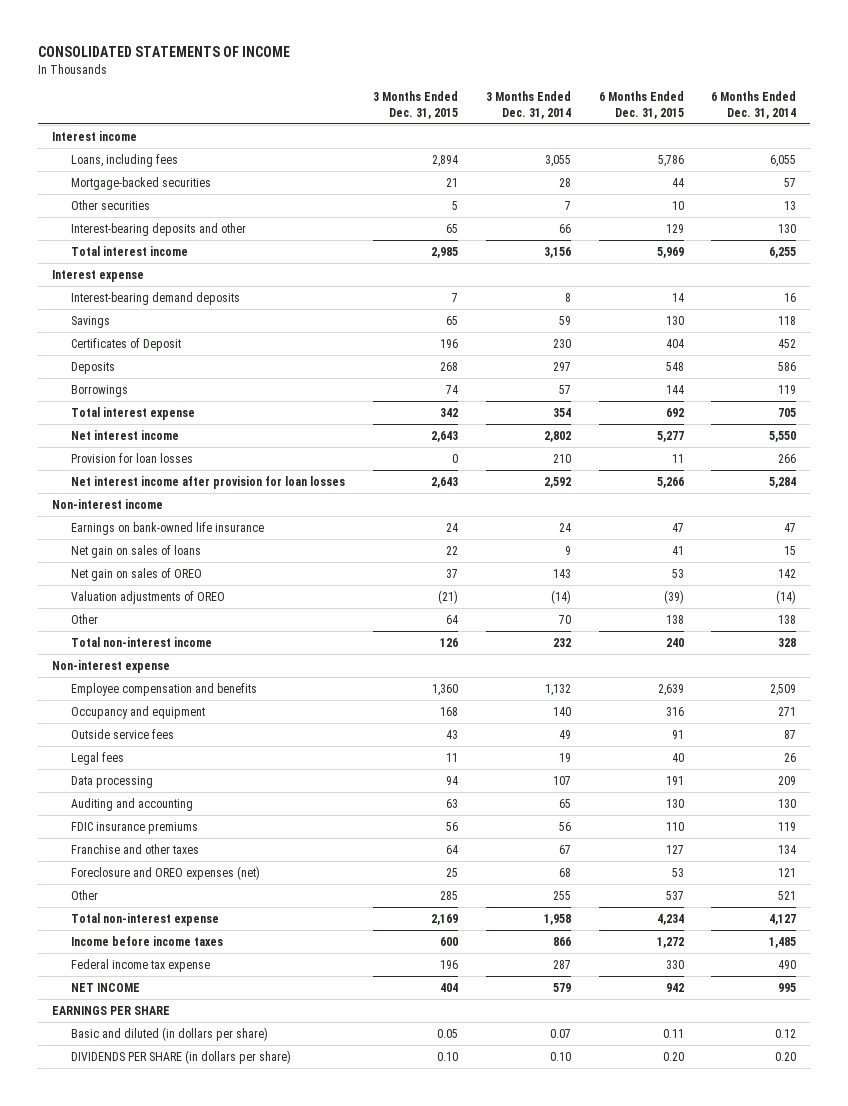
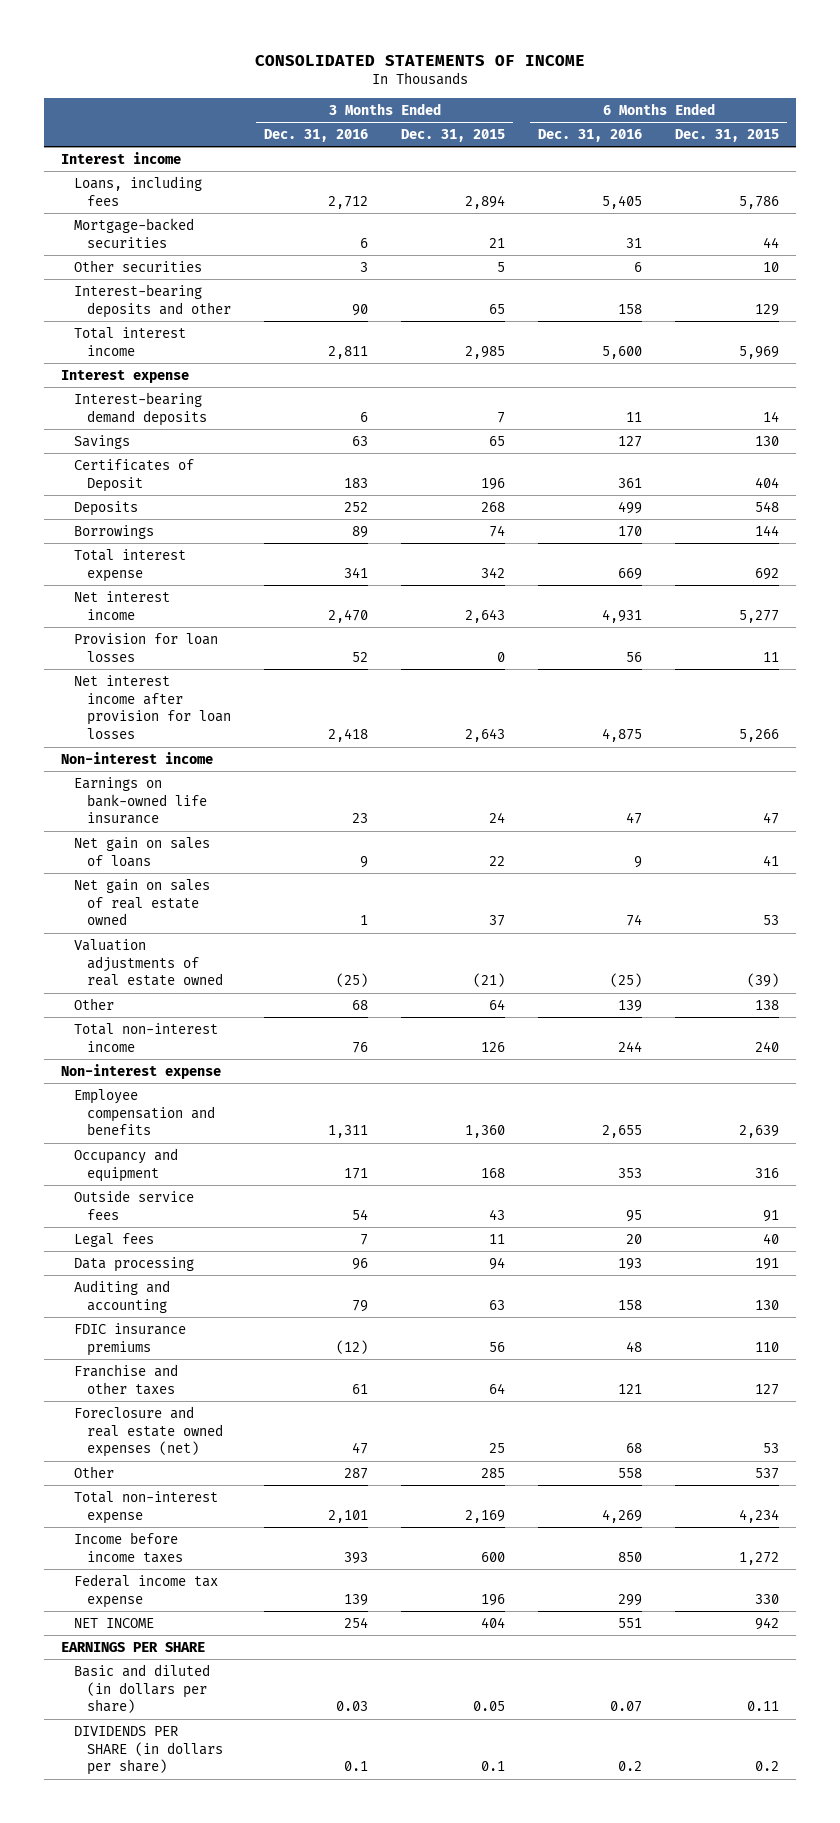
- | 3 Months Ended Dec. 31, 2015 | 3 Months Ended Dec. 31, 2014 | 6 Months Ended Dec. 31, 2015 | 6 Months Ended Dec. 31, 2014
+ | 3 Months Ended Dec. 31, 2016 | 3 Months Ended Dec. 31, 2015 | 6 Months Ended Dec. 31, 2016 | 6 Months Ended Dec. 31, 2015
- Net gain on sales of OREO | 37 | 143 | 53 | 142
- Valuation adjustments of OREO | (21) | (14) | (39) | (14)
+ Net gain on sales of real estate owned | 1 | 37 | 74 | 53
+ Valuation adjustments of real estate owned | (25) | (21) | (25) | (39)
- Foreclosure and OREO expenses (net) | 25 | 68 | 53 | 121
+ Foreclosure and real estate owned expenses (net) | 47 | 25 | 68 | 53
- DIVIDENDS PER SHARE (in dollars per share) | 0.10 | 0.10 | 0.20 | 0.20
+ DIVIDENDS PER SHARE (in dollars per share) | 0.1 | 0.1 | 0.2 | 0.2

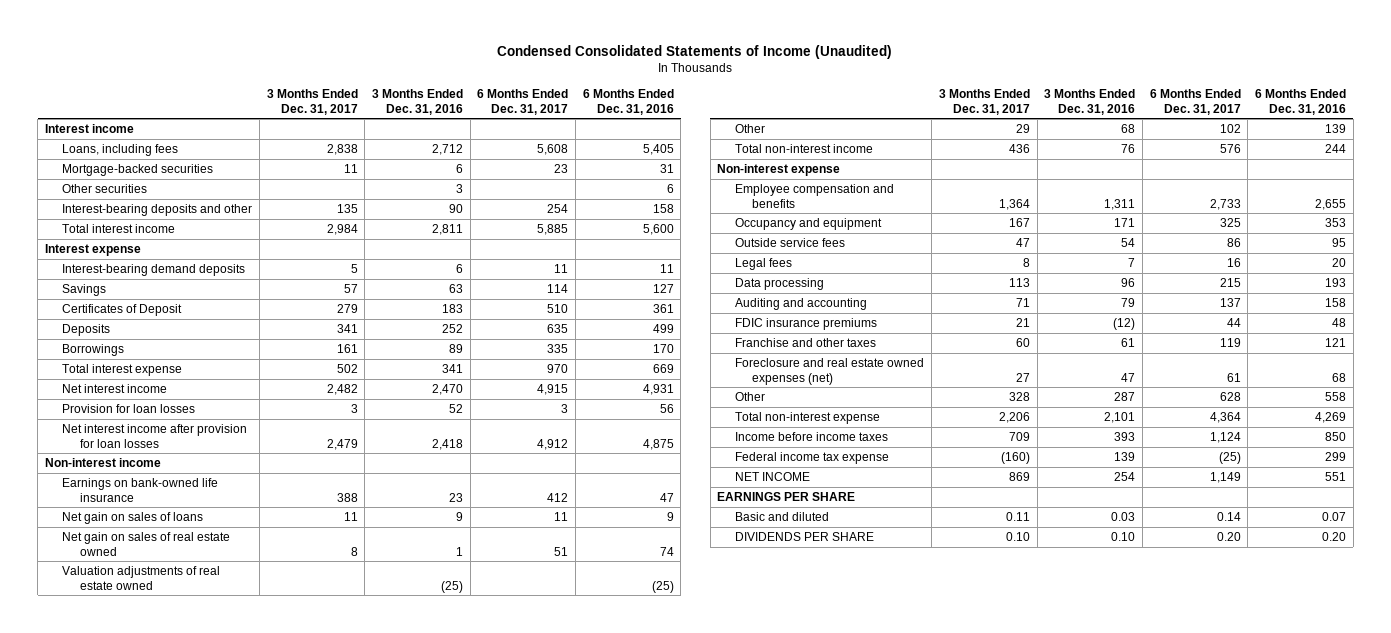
- CONSOLIDATED STATEMENTS OF INCOME
+ Condensed Consolidated Statements of Income (Unaudited)
- | 3 Months Ended Dec. 31, 2016 | 3 Months Ended Dec. 31, 2015 | 6 Months Ended Dec. 31, 2016 | 6 Months Ended Dec. 31, 2015
+ | 3 Months Ended Dec. 31, 2017 | 3 Months Ended Dec. 31, 2016 | 6 Months Ended Dec. 31, 2017 | 6 Months Ended Dec. 31, 2016
- Basic and diluted (in dollars per share) | 0.03 | 0.05 | 0.07 | 0.11
- DIVIDENDS PER SHARE (in dollars per share) | 0.1 | 0.1 | 0.2 | 0.2
+ Basic and diluted | 0.11 | 0.03 | 0.14 | 0.07
+ DIVIDENDS PER SHARE | 0.10 | 0.10 | 0.20 | 0.20

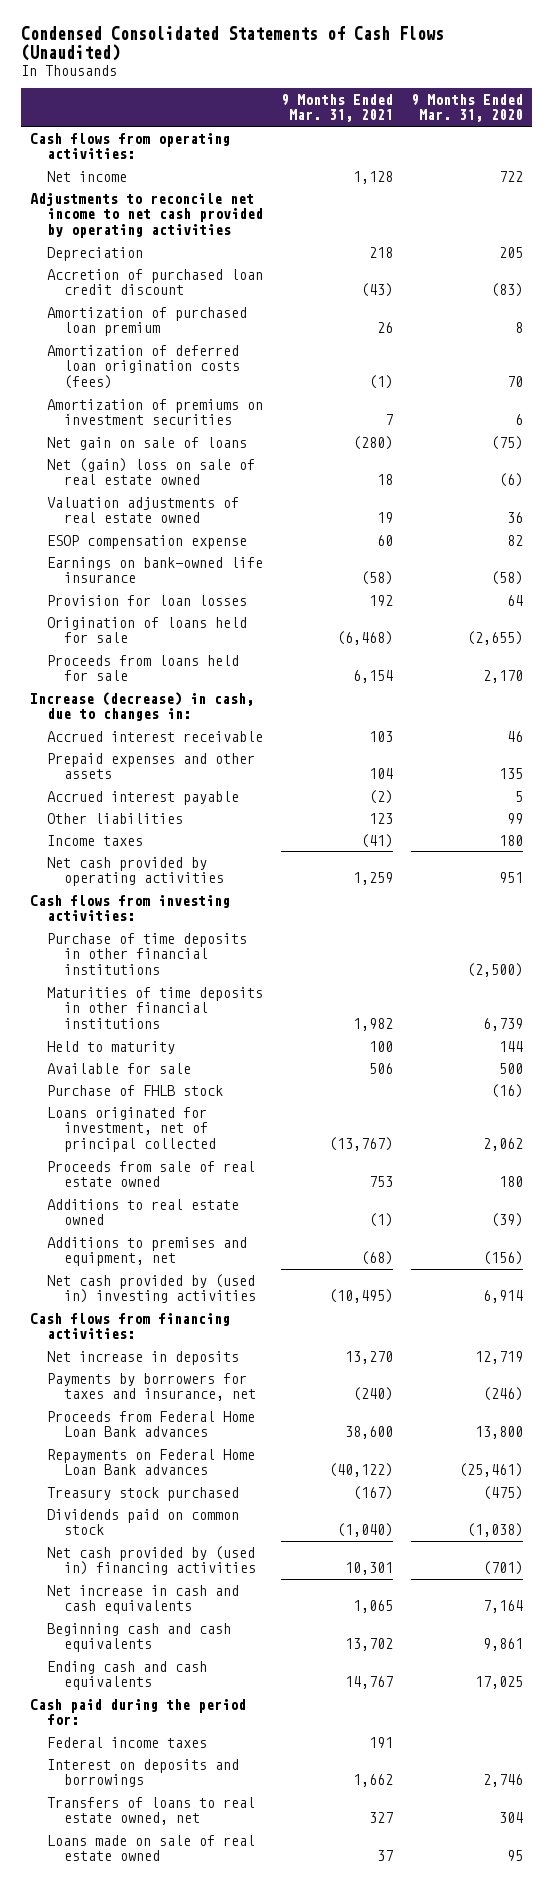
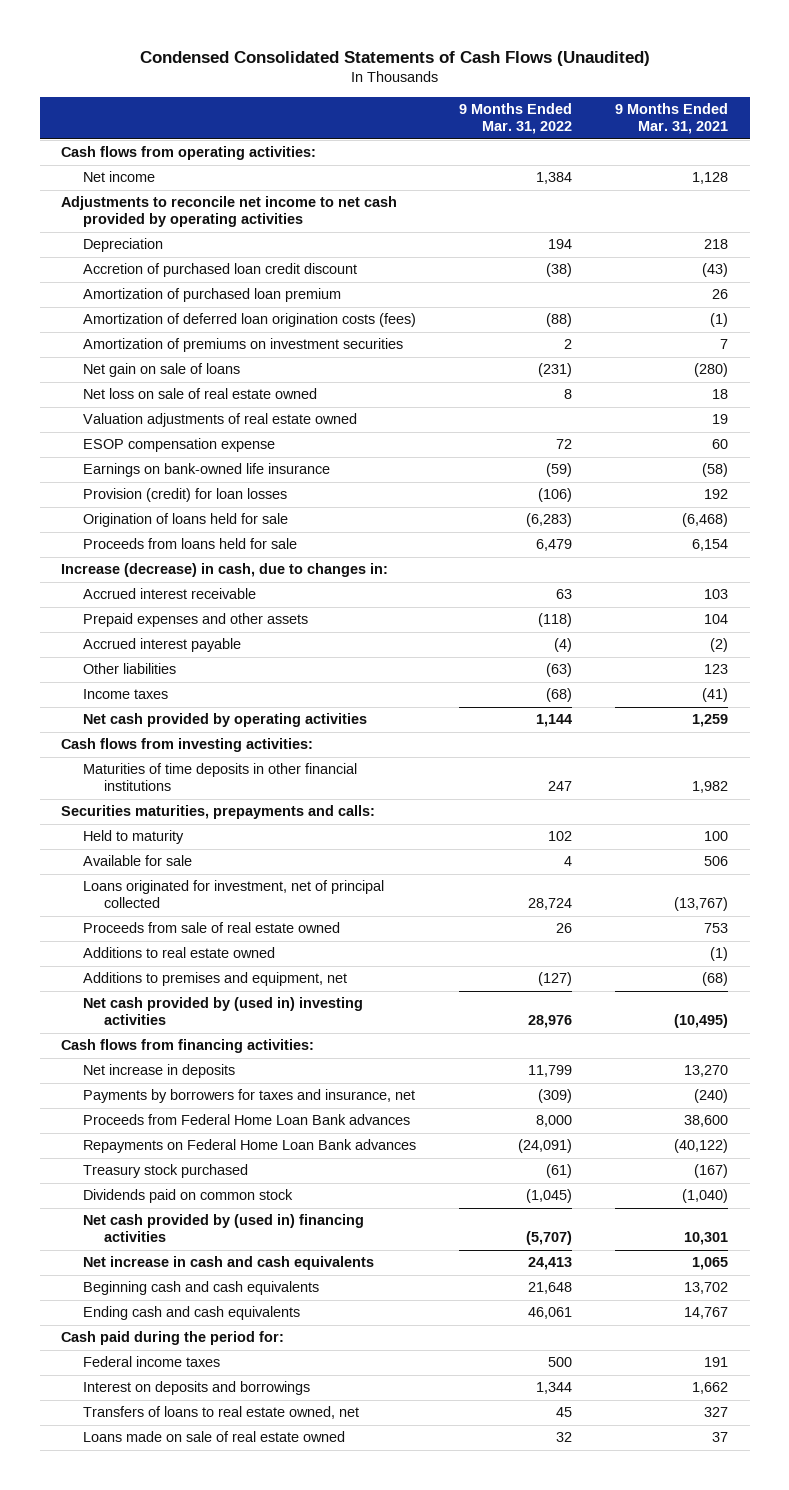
- | 9 Months Ended Mar. 31, 2021 | 9 Months Ended Mar. 31, 2020
+ | 9 Months Ended Mar. 31, 2022 | 9 Months Ended Mar. 31, 2021
- Net (gain) loss on sale of real estate owned | 18 | (6)
+ Net loss on sale of real estate owned | 8 | 18
- Provision for loan losses | 192 | 64
+ Provision (credit) for loan losses | (106) | 192
- Purchase of time deposits in other financial institutions | | (2,500)
+ Securities maturities, prepayments and calls:
- Purchase of FHLB stock | | (16)

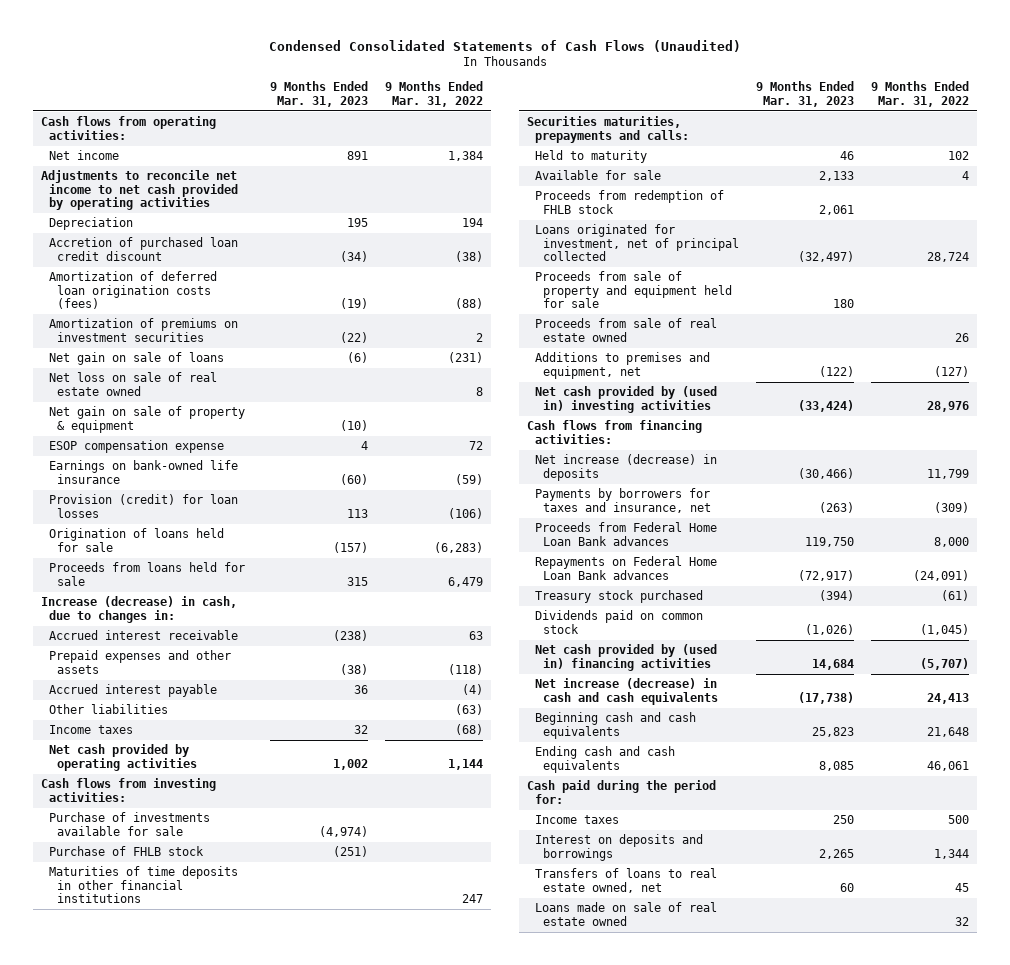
- | 9 Months Ended Mar. 31, 2022 | 9 Months Ended Mar. 31, 2021
+ | 9 Months Ended Mar. 31, 2023 | 9 Months Ended Mar. 31, 2022
- Amortization of purchased loan premium | | 26
- Valuation adjustments of real estate owned | | 19
+ Net gain on sale of property & equipment | (10) |
+ Purchase of investments available for sale | (4,974) |
+ Purchase of FHLB stock | (251) |
+ Proceeds from redemption of FHLB stock | 2,061 |
+ Proceeds from sale of property and equipment held for sale | 180 |
- Additions to real estate owned | | (1)
- Net increase in deposits | 11,799 | 13,270
+ Net increase (decrease) in deposits | (30,466) | 11,799
- Net increase in cash and cash equivalents | 24,413 | 1,065
+ Net increase (decrease) in cash and cash equivalents | (17,738) | 24,413
- Federal income taxes | 500 | 191
+ Income taxes | 250 | 500

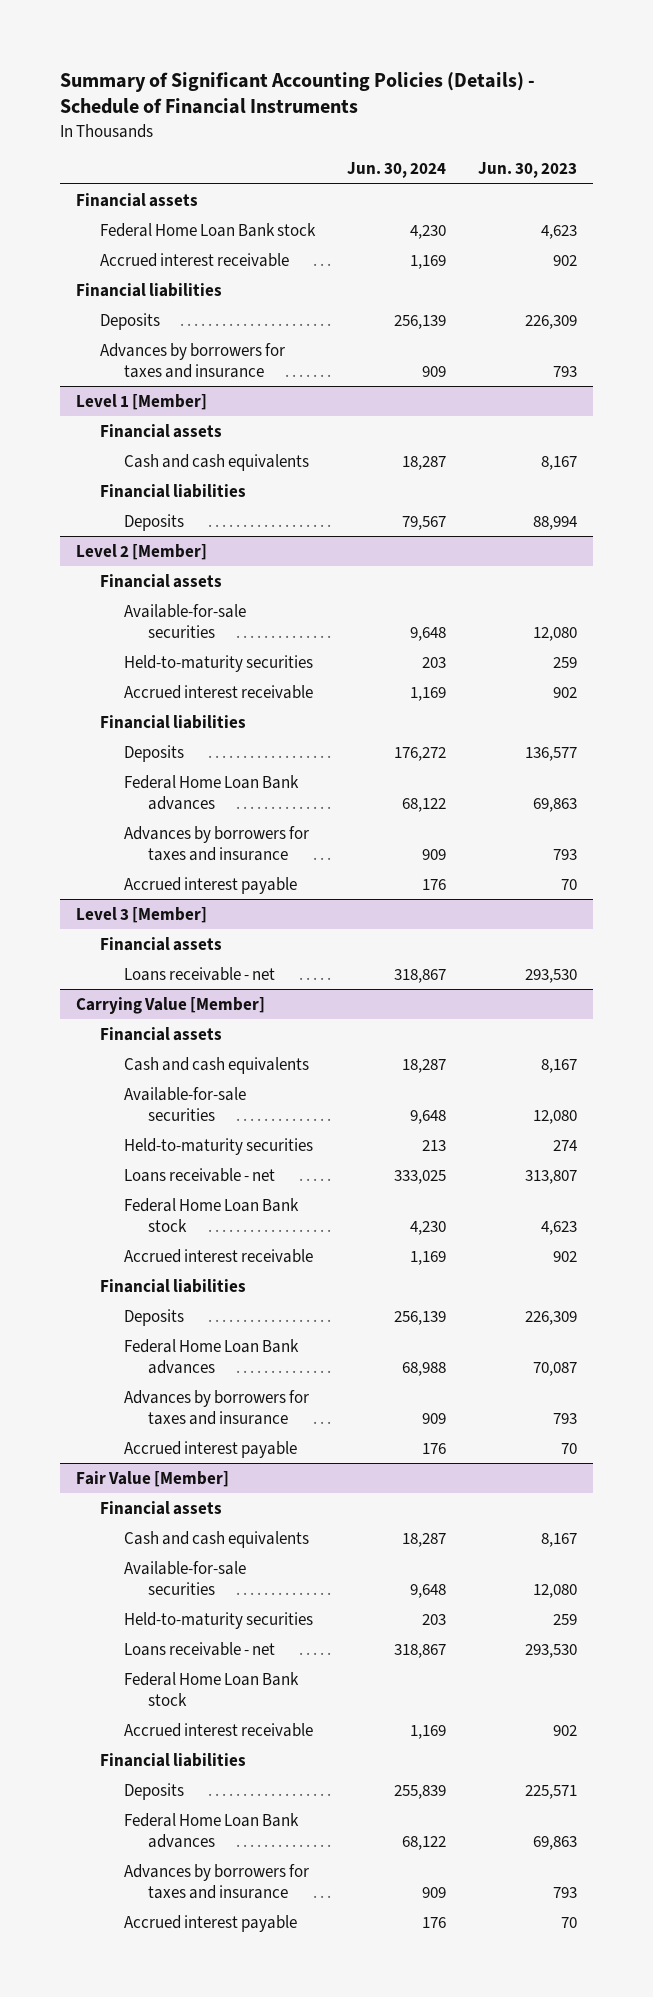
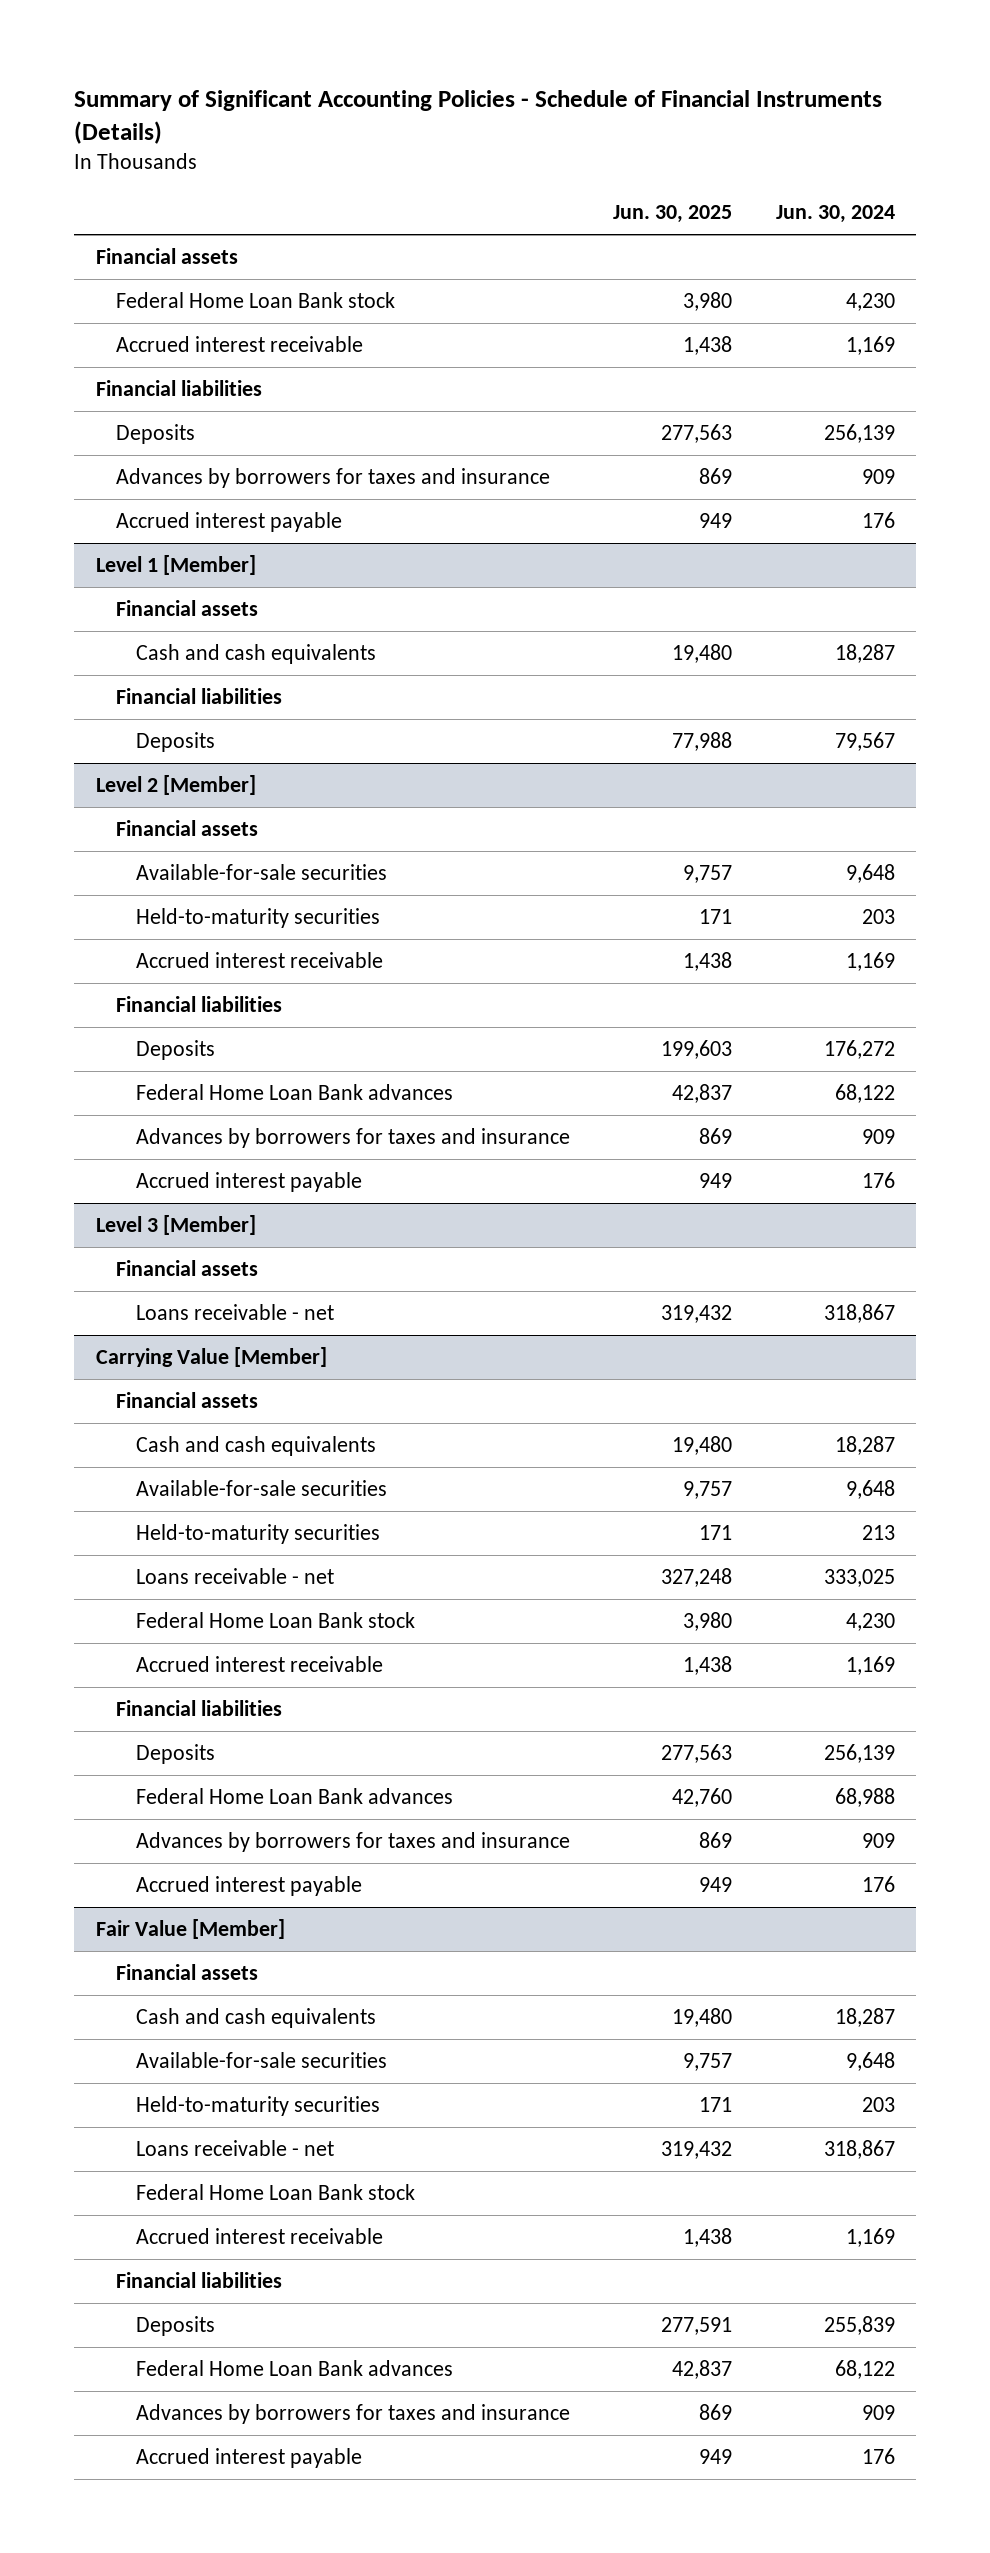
- Summary of Significant Accounting Policies (Details) - Schedule of Financial Instruments
+ Summary of Significant Accounting Policies - Schedule of Financial Instruments (Details)
- | Jun. 30, 2024 | Jun. 30, 2023
+ | Jun. 30, 2025 | Jun. 30, 2024
+ Accrued interest payable | 949 | 176

